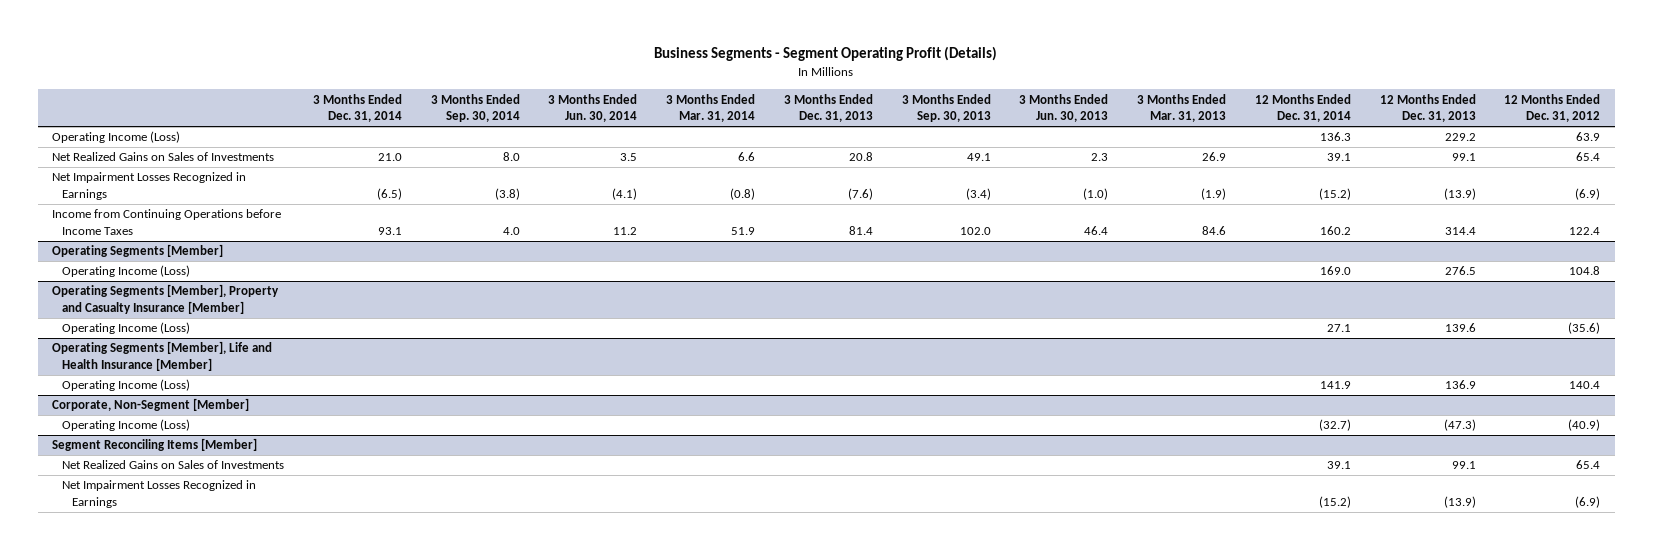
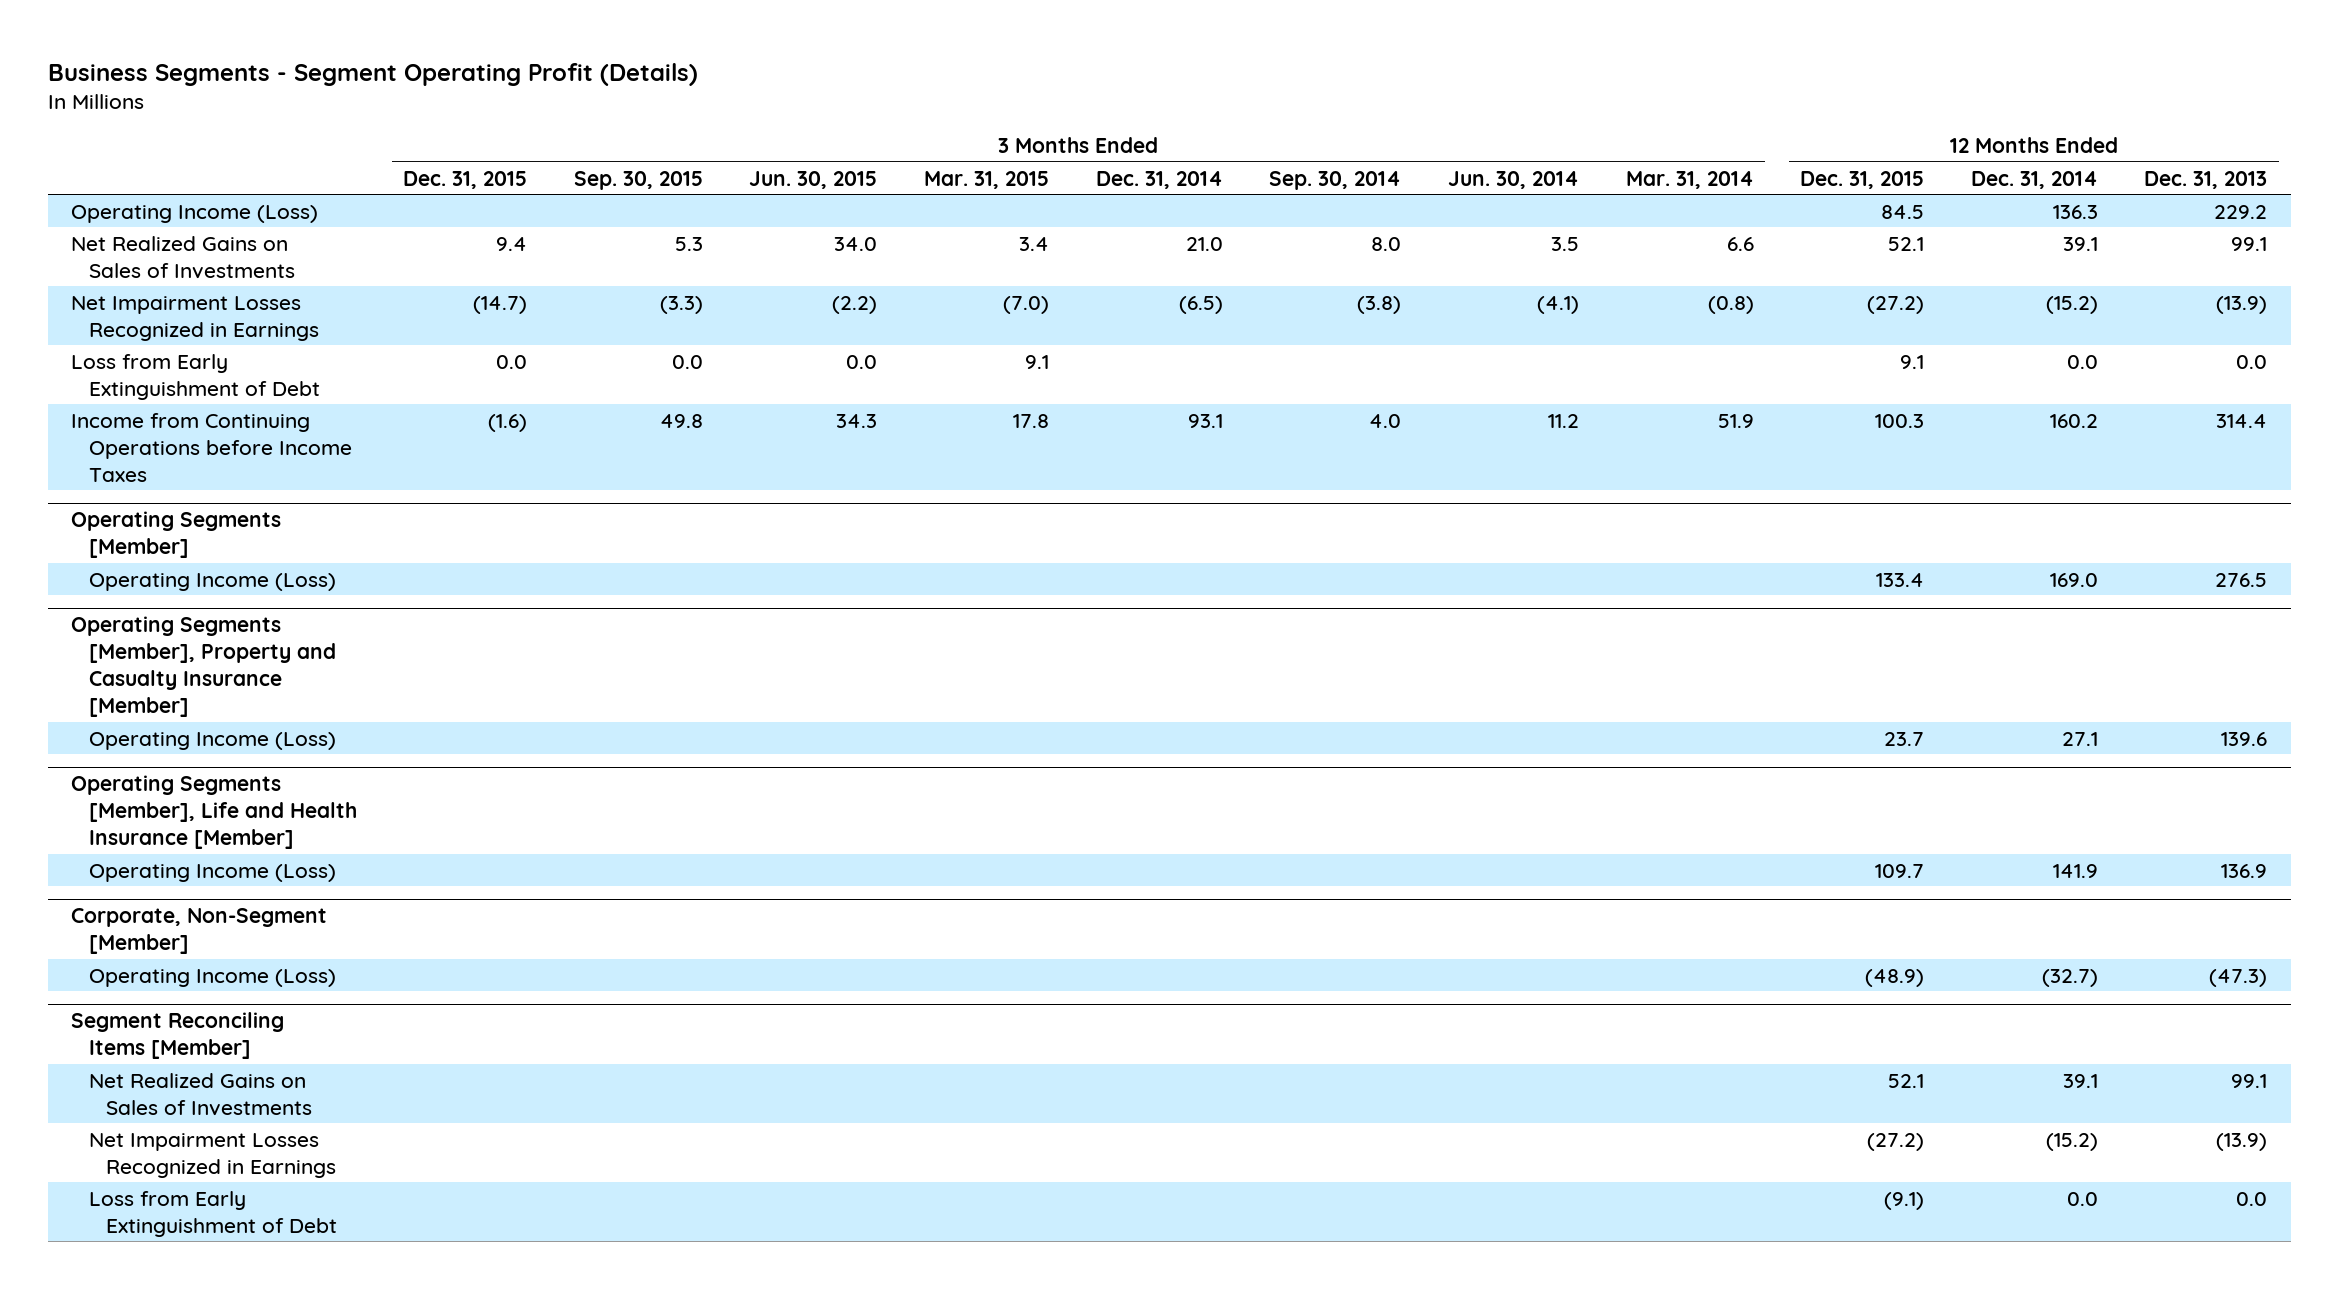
- | 3 Months Ended Dec. 31, 2014 | 3 Months Ended Sep. 30, 2014 | 3 Months Ended Jun. 30, 2014 | 3 Months Ended Mar. 31, 2014 | 3 Months Ended Dec. 31, 2013 | 3 Months Ended Sep. 30, 2013 | 3 Months Ended Jun. 30, 2013 | 3 Months Ended Mar. 31, 2013 | 12 Months Ended Dec. 31, 2014 | 12 Months Ended Dec. 31, 2013 | 12 Months Ended Dec. 31, 2012
+ | 3 Months Ended Dec. 31, 2015 | 3 Months Ended Sep. 30, 2015 | 3 Months Ended Jun. 30, 2015 | 3 Months Ended Mar. 31, 2015 | 3 Months Ended Dec. 31, 2014 | 3 Months Ended Sep. 30, 2014 | 3 Months Ended Jun. 30, 2014 | 3 Months Ended Mar. 31, 2014 | 12 Months Ended Dec. 31, 2015 | 12 Months Ended Dec. 31, 2014 | 12 Months Ended Dec. 31, 2013
+ Loss from Early Extinguishment of Debt | 0.0 | 0.0 | 0.0 | 9.1 | | | | | 9.1 | 0.0 | 0.0
@ Segment Reconciling Items [Member]
+ Loss from Early Extinguishment of Debt | | | | | | | | | (9.1) | 0.0 | 0.0

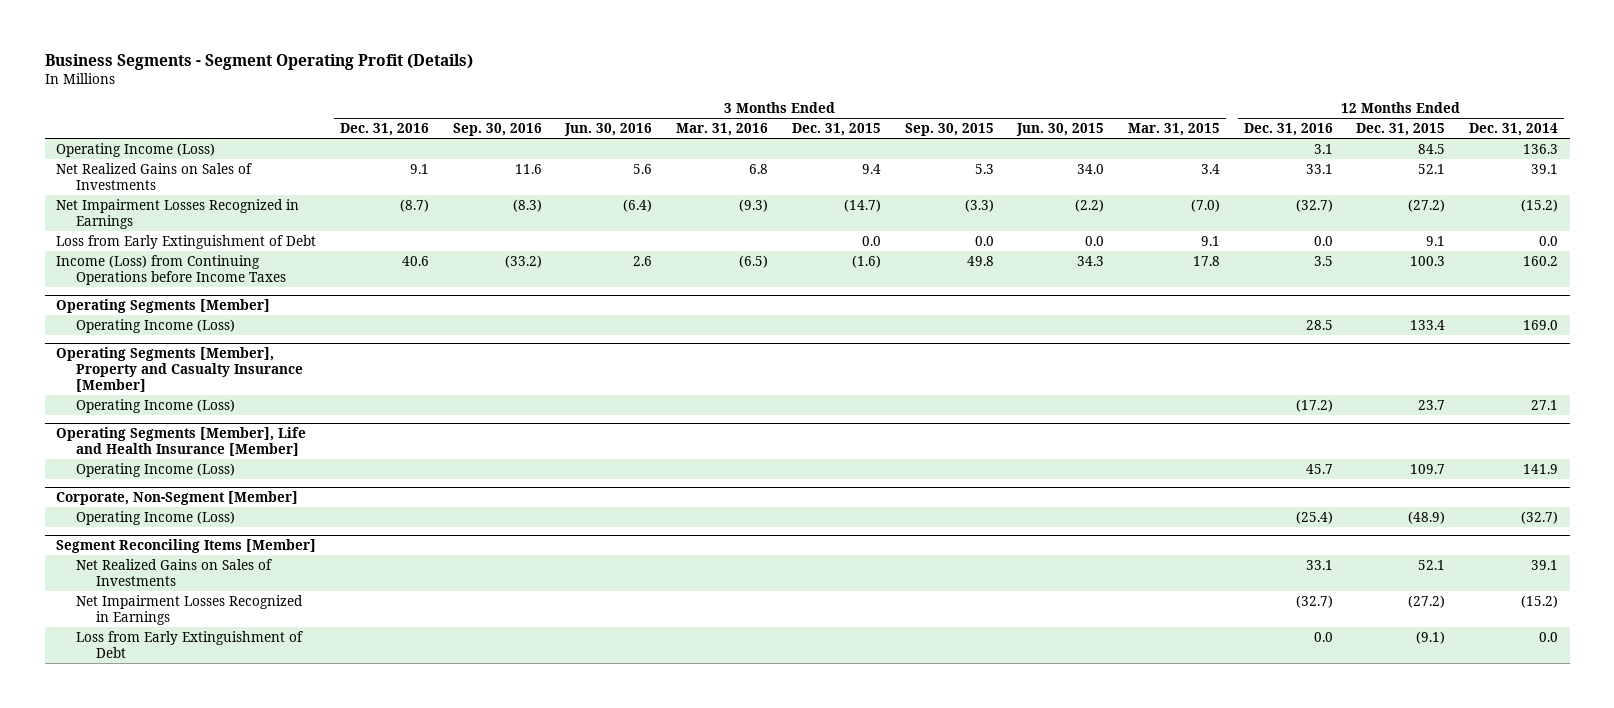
- | 3 Months Ended Dec. 31, 2015 | 3 Months Ended Sep. 30, 2015 | 3 Months Ended Jun. 30, 2015 | 3 Months Ended Mar. 31, 2015 | 3 Months Ended Dec. 31, 2014 | 3 Months Ended Sep. 30, 2014 | 3 Months Ended Jun. 30, 2014 | 3 Months Ended Mar. 31, 2014 | 12 Months Ended Dec. 31, 2015 | 12 Months Ended Dec. 31, 2014 | 12 Months Ended Dec. 31, 2013
+ | 3 Months Ended Dec. 31, 2016 | 3 Months Ended Sep. 30, 2016 | 3 Months Ended Jun. 30, 2016 | 3 Months Ended Mar. 31, 2016 | 3 Months Ended Dec. 31, 2015 | 3 Months Ended Sep. 30, 2015 | 3 Months Ended Jun. 30, 2015 | 3 Months Ended Mar. 31, 2015 | 12 Months Ended Dec. 31, 2016 | 12 Months Ended Dec. 31, 2015 | 12 Months Ended Dec. 31, 2014
- Income from Continuing Operations before Income Taxes | (1.6) | 49.8 | 34.3 | 17.8 | 93.1 | 4.0 | 11.2 | 51.9 | 100.3 | 160.2 | 314.4
+ Income (Loss) from Continuing Operations before Income Taxes | 40.6 | (33.2) | 2.6 | (6.5) | (1.6) | 49.8 | 34.3 | 17.8 | 3.5 | 100.3 | 160.2

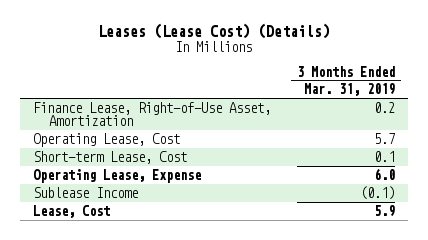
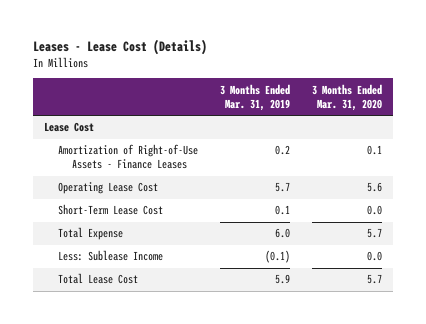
- Leases (Lease Cost) (Details)
+ Leases - Lease Cost (Details)
- | 3 Months Ended Mar. 31, 2019
+ | 3 Months Ended Mar. 31, 2019 | 3 Months Ended Mar. 31, 2020
- Finance Lease, Right-of-Use Asset, Amortization | 0.2
- Operating Lease, Cost | 5.7
- Short-term Lease, Cost | 0.1
- Operating Lease, Expense | 6.0
- Sublease Income | (0.1)
- Lease, Cost | 5.9
+ Lease Cost
+ Amortization of Right-of-Use Assets - Finance Leases | 0.2 | 0.1
+ Operating Lease Cost | 5.7 | 5.6
+ Short-Term Lease Cost | 0.1 | 0.0
+ Total Expense | 6.0 | 5.7
+ Less: Sublease Income | (0.1) | 0.0
+ Total Lease Cost | 5.9 | 5.7

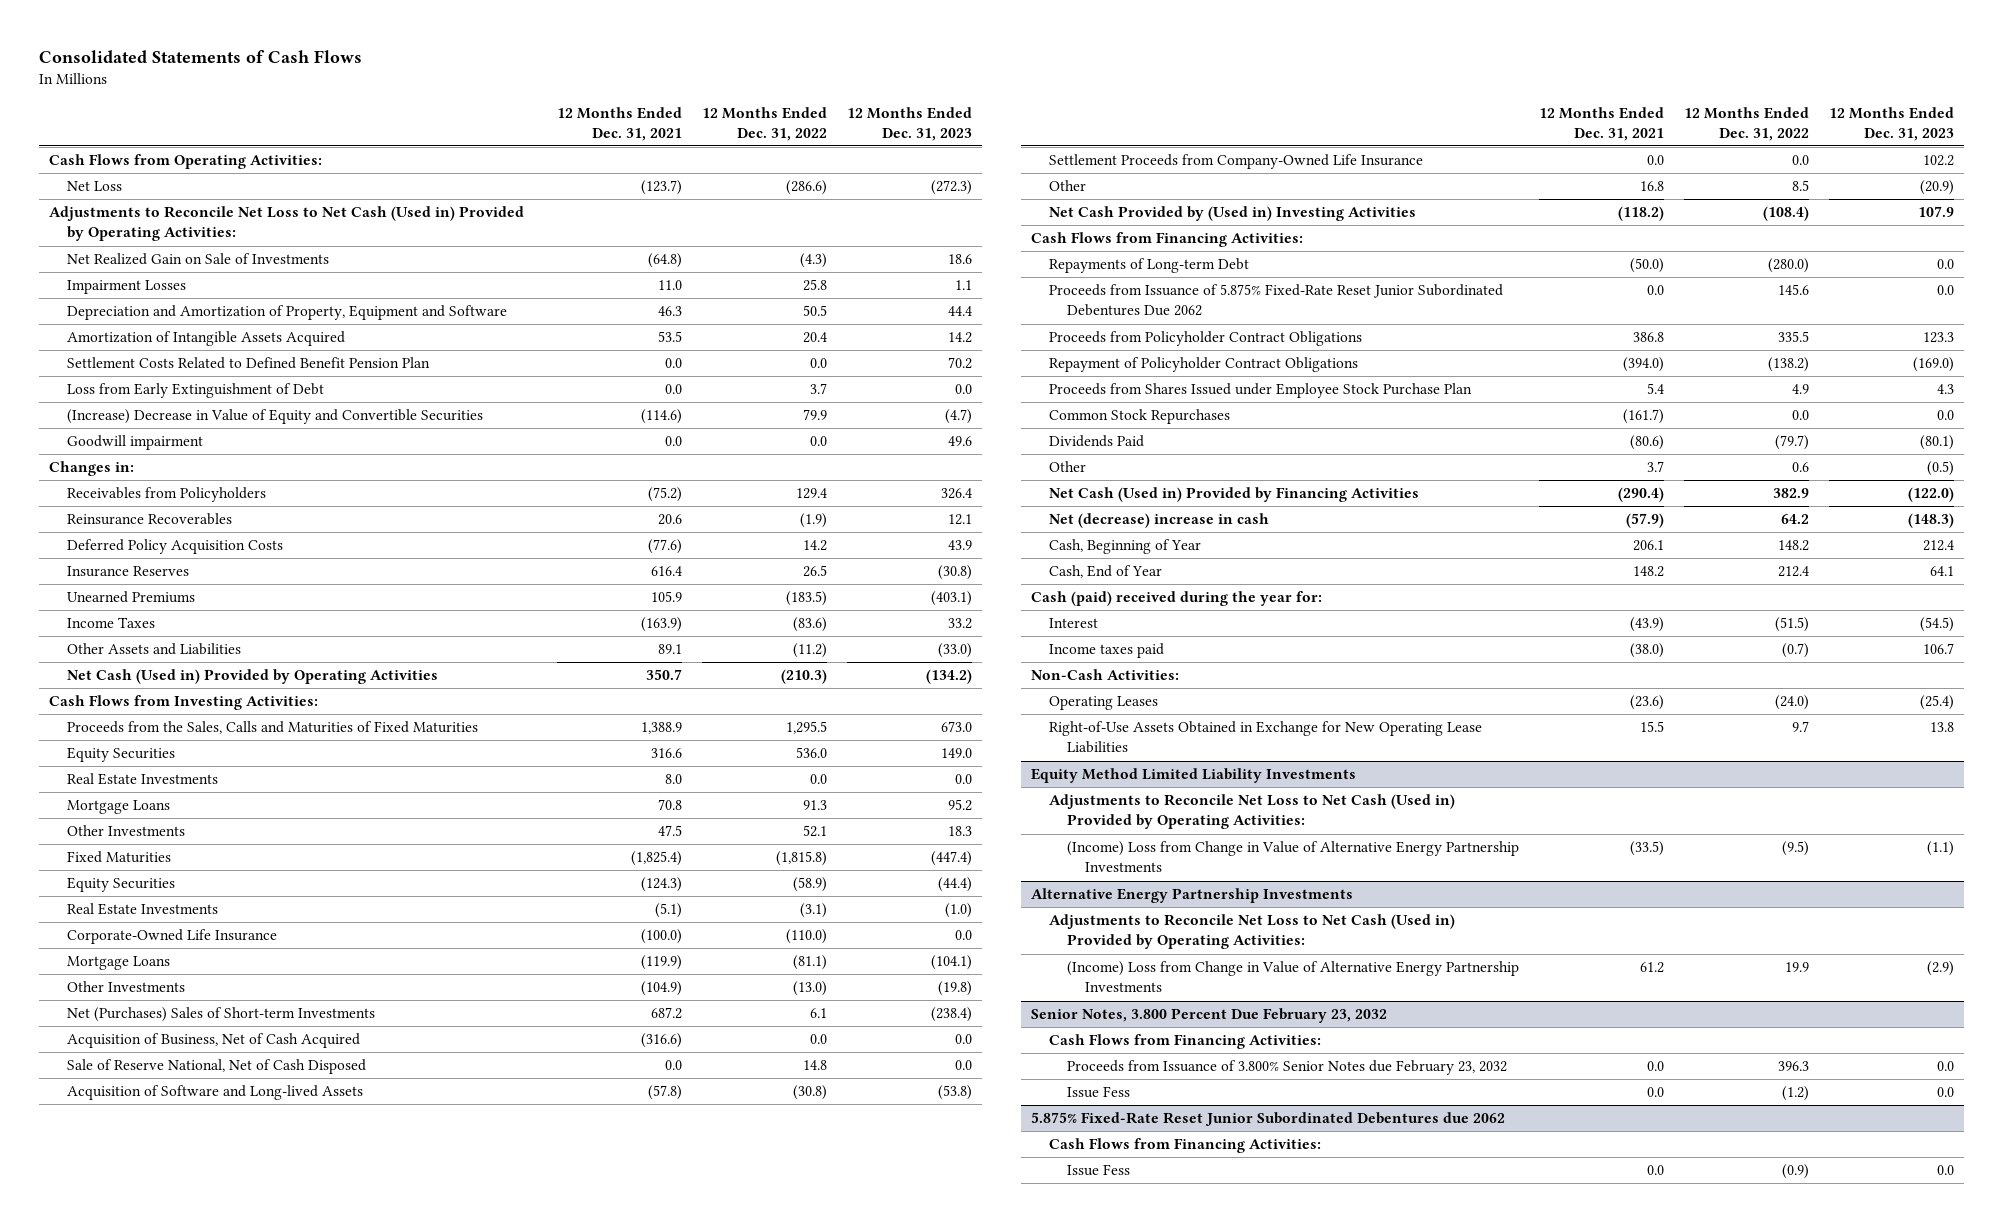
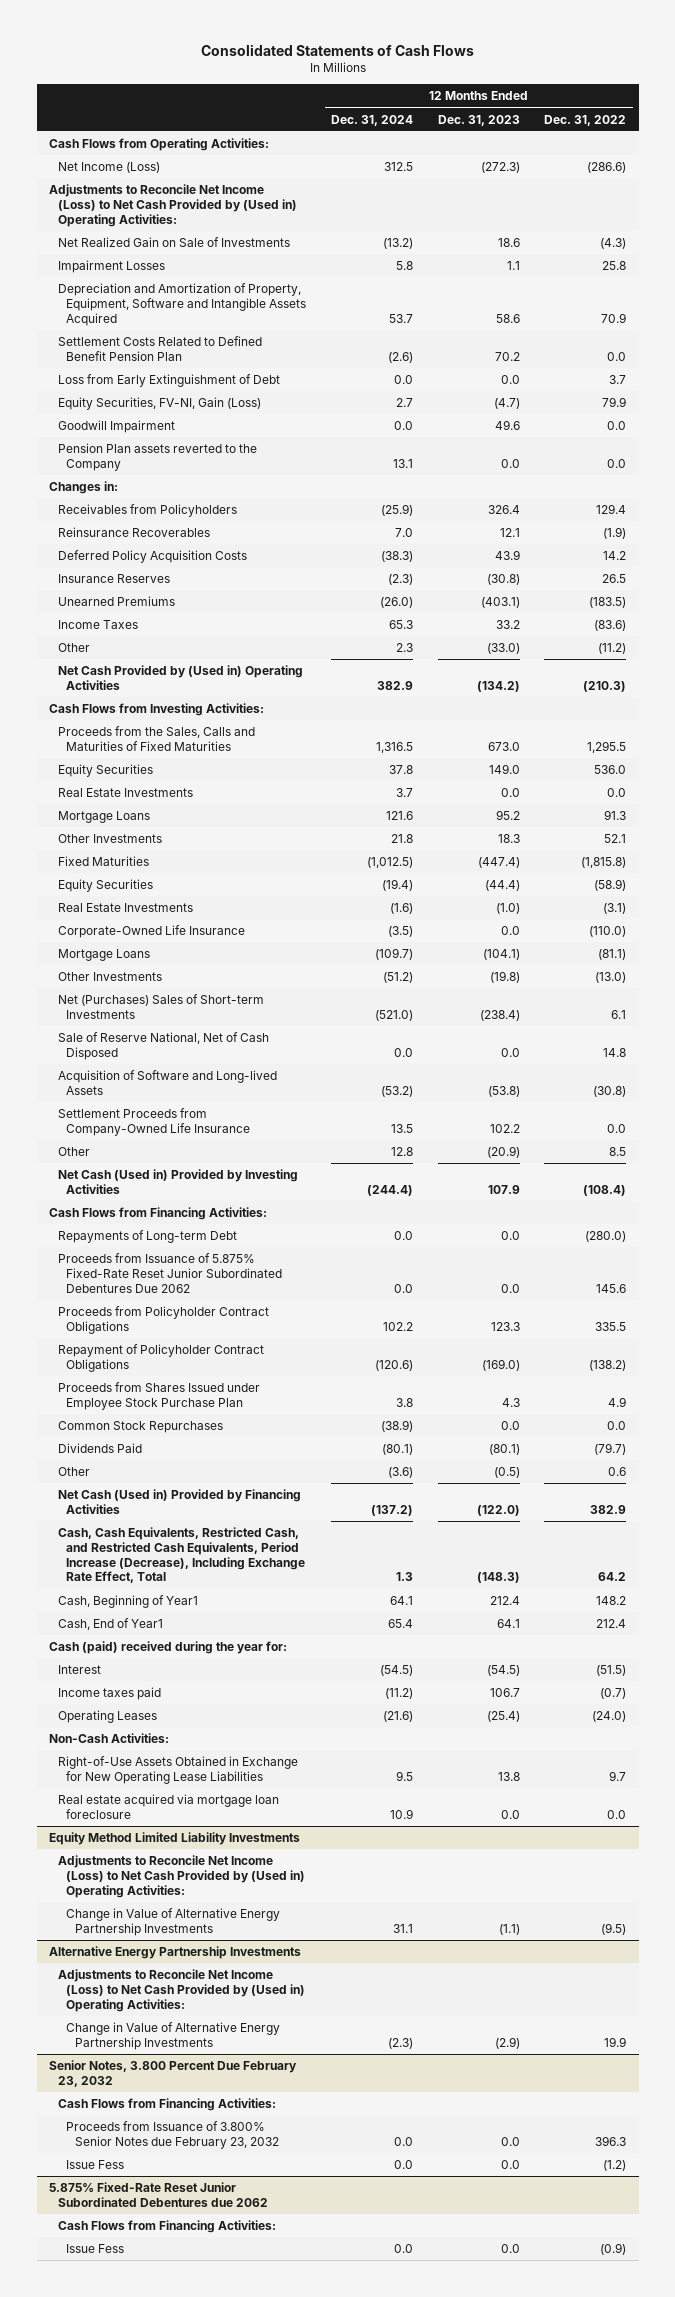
- | 12 Months Ended Dec. 31, 2021 | 12 Months Ended Dec. 31, 2022 | 12 Months Ended Dec. 31, 2023
+ | 12 Months Ended Dec. 31, 2024 | 12 Months Ended Dec. 31, 2023 | 12 Months Ended Dec. 31, 2022
- Net Loss | (123.7) | (286.6) | (272.3)
- Adjustments to Reconcile Net Loss to Net Cash (Used in) Provided by Operating Activities:
+ Net Income (Loss) | 312.5 | (272.3) | (286.6)
+ Adjustments to Reconcile Net Income (Loss) to Net Cash Provided by (Used in) Operating Activities:
- Depreciation and Amortization of Property, Equipment and Software | 46.3 | 50.5 | 44.4
- Amortization of Intangible Assets Acquired | 53.5 | 20.4 | 14.2
+ Depreciation and Amortization of Property, Equipment, Software and Intangible Assets Acquired | 53.7 | 58.6 | 70.9
- (Increase) Decrease in Value of Equity and Convertible Securities | (114.6) | 79.9 | (4.7)
- Goodwill impairment | 0.0 | 0.0 | 49.6
+ Equity Securities, FV-NI, Gain (Loss) | 2.7 | (4.7) | 79.9
+ Goodwill Impairment | 0.0 | 49.6 | 0.0
+ Pension Plan assets reverted to the Company | 13.1 | 0.0 | 0.0
- Other Assets and Liabilities | 89.1 | (11.2) | (33.0)
- Net Cash (Used in) Provided by Operating Activities | 350.7 | (210.3) | (134.2)
+ Other | 2.3 | (33.0) | (11.2)
+ Net Cash Provided by (Used in) Operating Activities | 382.9 | (134.2) | (210.3)
- Acquisition of Business, Net of Cash Acquired | (316.6) | 0.0 | 0.0
- Net Cash Provided by (Used in) Investing Activities | (118.2) | (108.4) | 107.9
+ Net Cash (Used in) Provided by Investing Activities | (244.4) | 107.9 | (108.4)
- Net (decrease) increase in cash | (57.9) | 64.2 | (148.3)
- Cash, Beginning of Year | 206.1 | 148.2 | 212.4
- Cash, End of Year | 148.2 | 212.4 | 64.1
+ Cash, Cash Equivalents, Restricted Cash, and Restricted Cash Equivalents, Period Increase (Decrease), Including Exchange Rate Effect, Total | 1.3 | (148.3) | 64.2
+ Cash, Beginning of Year1 | 64.1 | 212.4 | 148.2
+ Cash, End of Year1 | 65.4 | 64.1 | 212.4
moved down: Non-Cash Activities:
+ Real estate acquired via mortgage loan foreclosure | 10.9 | 0.0 | 0.0
@ Equity Method Limited Liability Investments
- Adjustments to Reconcile Net Loss to Net Cash (Used in) Provided by Operating Activities:
- (Income) Loss from Change in Value of Alternative Energy Partnership Investments | (33.5) | (9.5) | (1.1)
+ Adjustments to Reconcile Net Income (Loss) to Net Cash Provided by (Used in) Operating Activities:
+ Change in Value of Alternative Energy Partnership Investments | 31.1 | (1.1) | (9.5)
@ Alternative Energy Partnership Investments
- Adjustments to Reconcile Net Loss to Net Cash (Used in) Provided by Operating Activities:
- (Income) Loss from Change in Value of Alternative Energy Partnership Investments | 61.2 | 19.9 | (2.9)
+ Adjustments to Reconcile Net Income (Loss) to Net Cash Provided by (Used in) Operating Activities:
+ Change in Value of Alternative Energy Partnership Investments | (2.3) | (2.9) | 19.9

